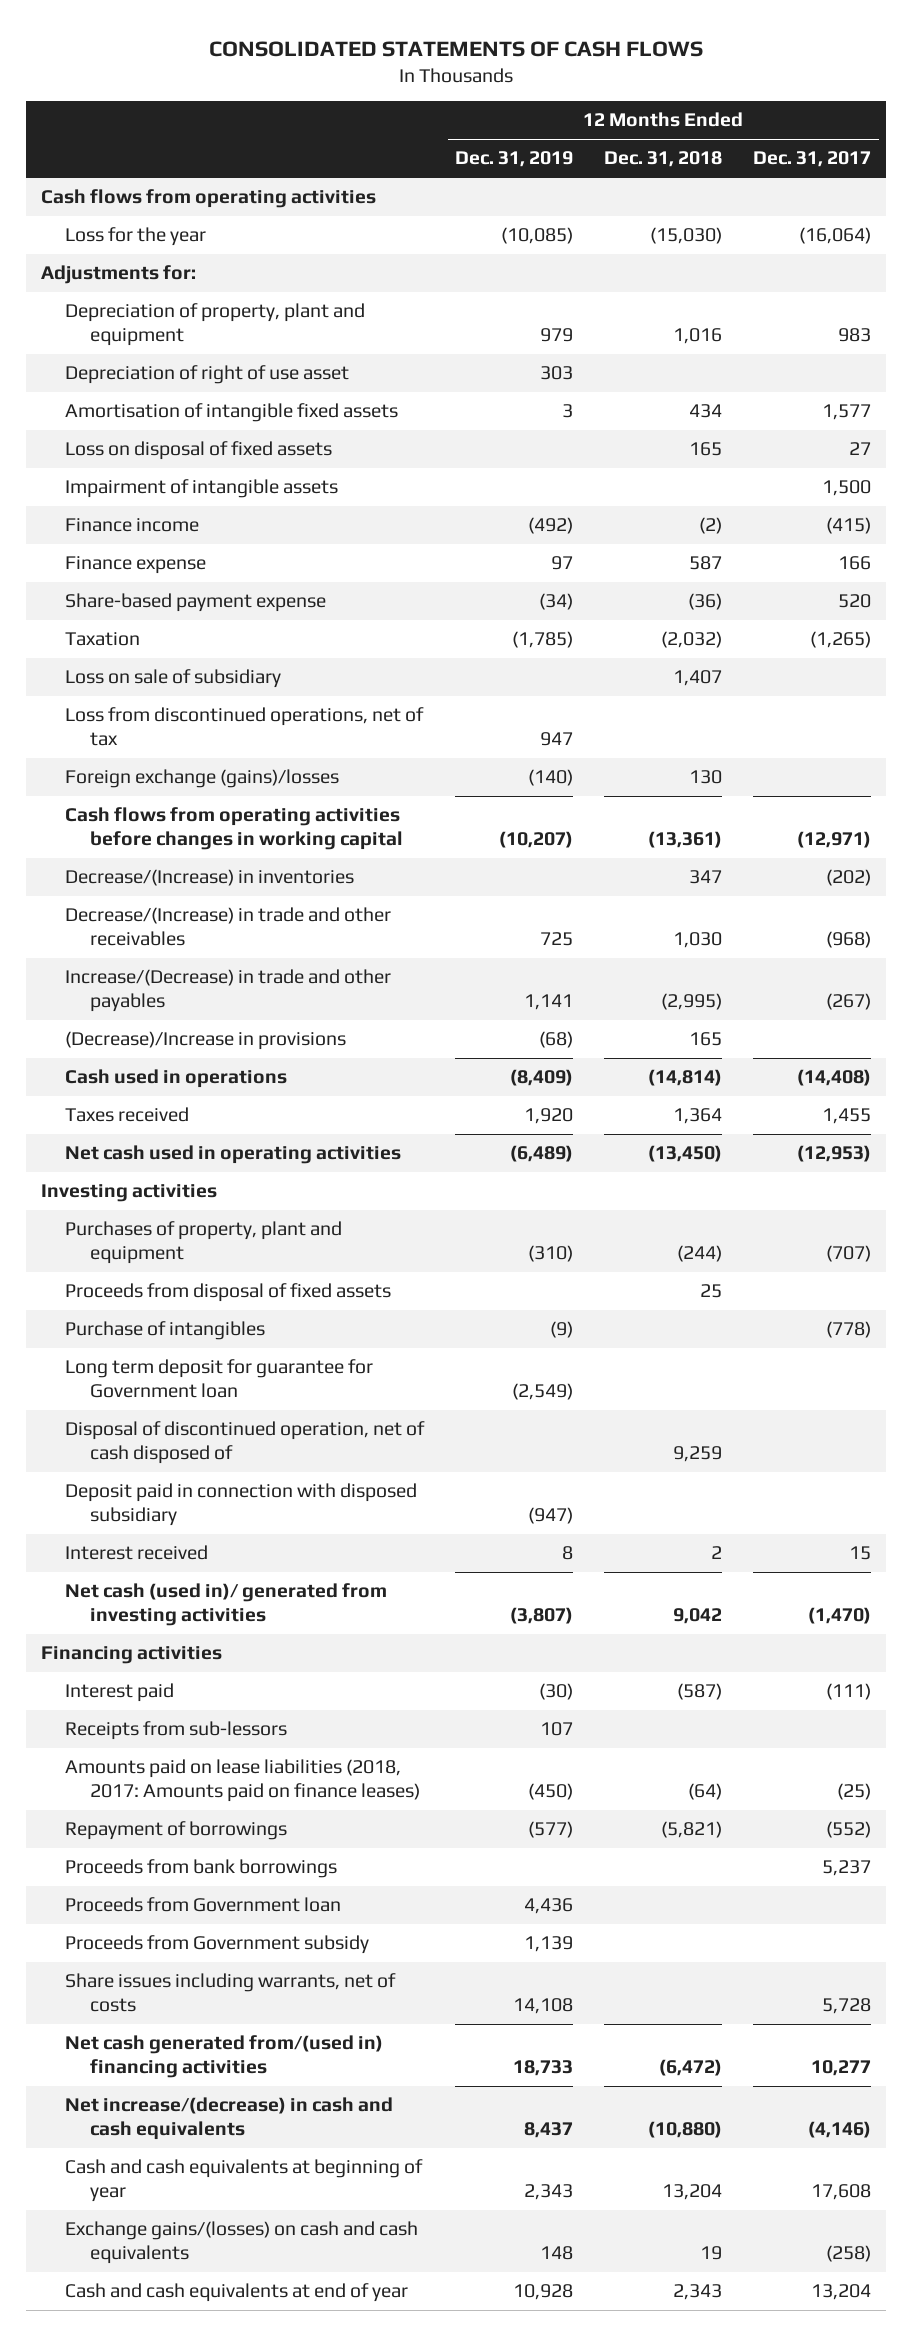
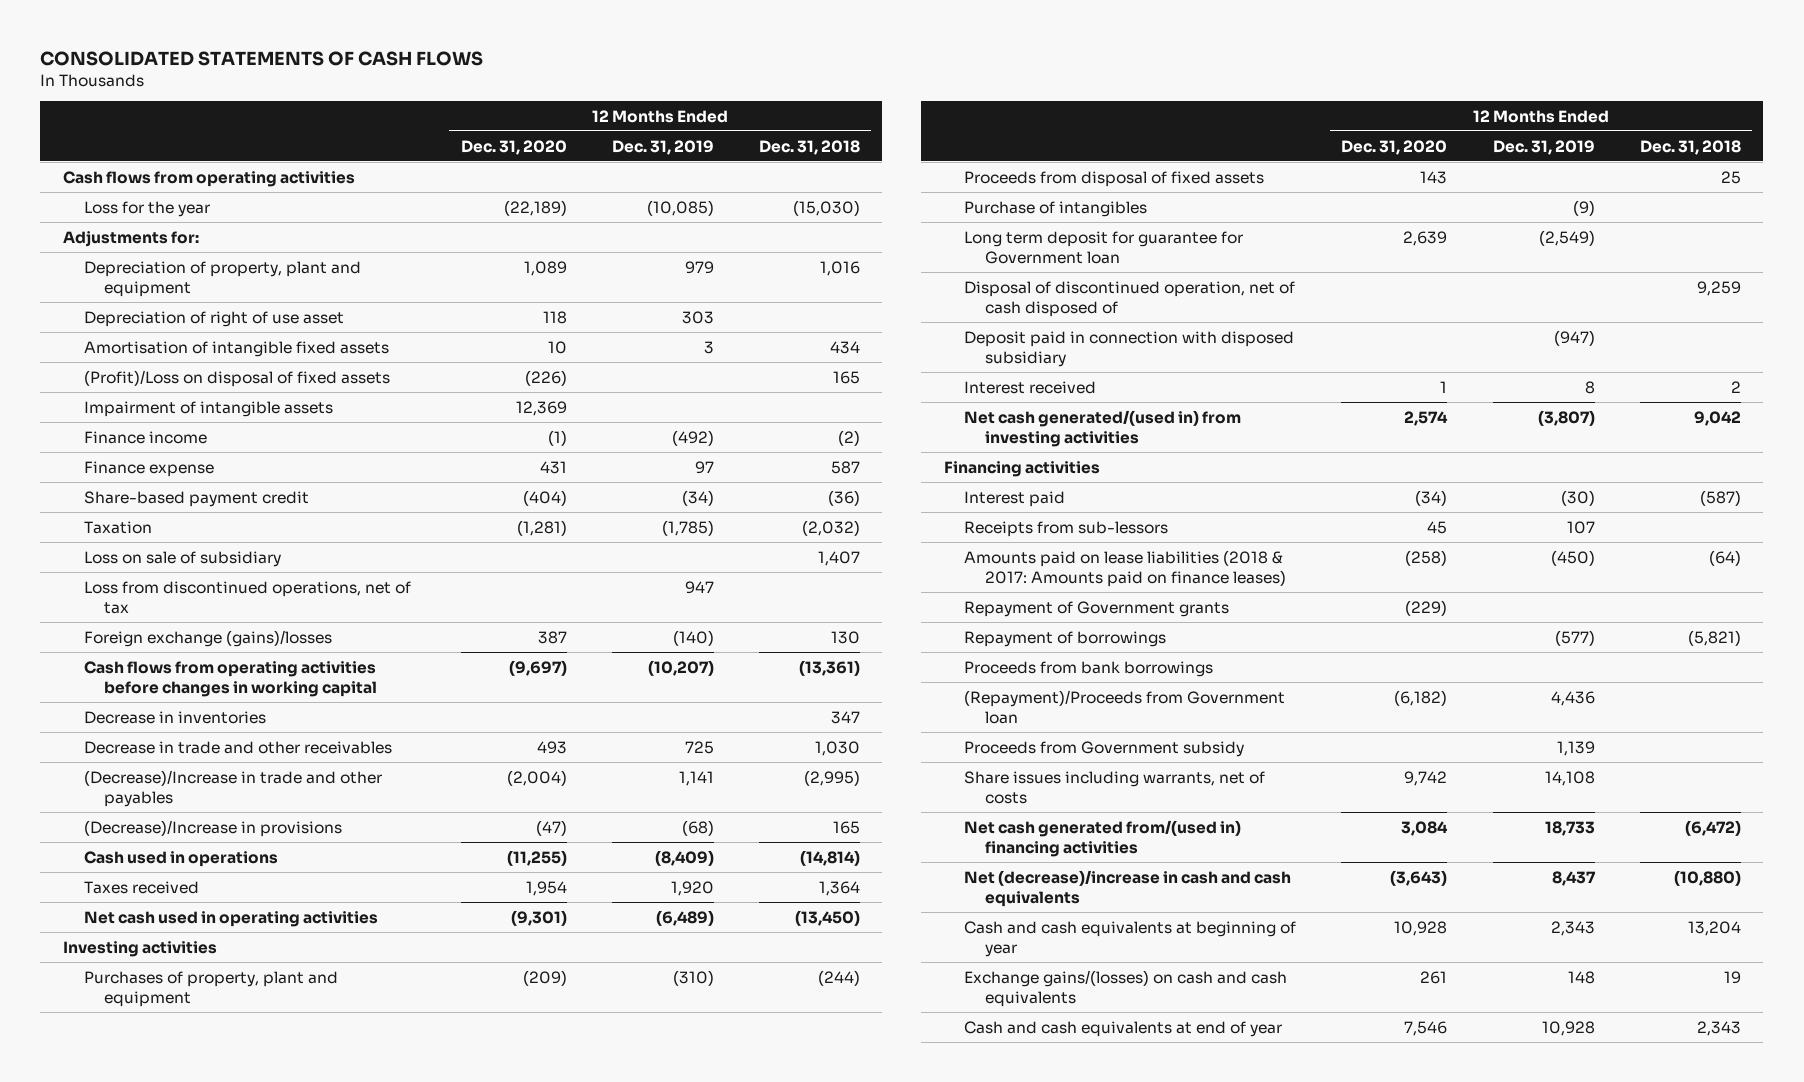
- | 12 Months Ended Dec. 31, 2019 | 12 Months Ended Dec. 31, 2018 | 12 Months Ended Dec. 31, 2017
+ | 12 Months Ended Dec. 31, 2020 | 12 Months Ended Dec. 31, 2019 | 12 Months Ended Dec. 31, 2018
- Loss on disposal of fixed assets | | 165 | 27
+ (Profit)/Loss on disposal of fixed assets | (226) | | 165
- Share-based payment expense | (34) | (36) | 520
+ Share-based payment credit | (404) | (34) | (36)
- Decrease/(Increase) in inventories | | 347 | (202)
- Decrease/(Increase) in trade and other receivables | 725 | 1,030 | (968)
- Increase/(Decrease) in trade and other payables | 1,141 | (2,995) | (267)
+ Decrease in inventories | | | 347
+ Decrease in trade and other receivables | 493 | 725 | 1,030
+ (Decrease)/Increase in trade and other payables | (2,004) | 1,141 | (2,995)
- Net cash (used in)/ generated from investing activities | (3,807) | 9,042 | (1,470)
+ Net cash generated/(used in) from investing activities | 2,574 | (3,807) | 9,042
- Amounts paid on lease liabilities (2018, 2017: Amounts paid on finance leases) | (450) | (64) | (25)
+ Amounts paid on lease liabilities (2018 & 2017: Amounts paid on finance leases) | (258) | (450) | (64)
+ Repayment of Government grants | (229) | |
- Proceeds from Government loan | 4,436 | |
+ (Repayment)/Proceeds from Government loan | (6,182) | 4,436 |
- Net increase/(decrease) in cash and cash equivalents | 8,437 | (10,880) | (4,146)
+ Net (decrease)/increase in cash and cash equivalents | (3,643) | 8,437 | (10,880)

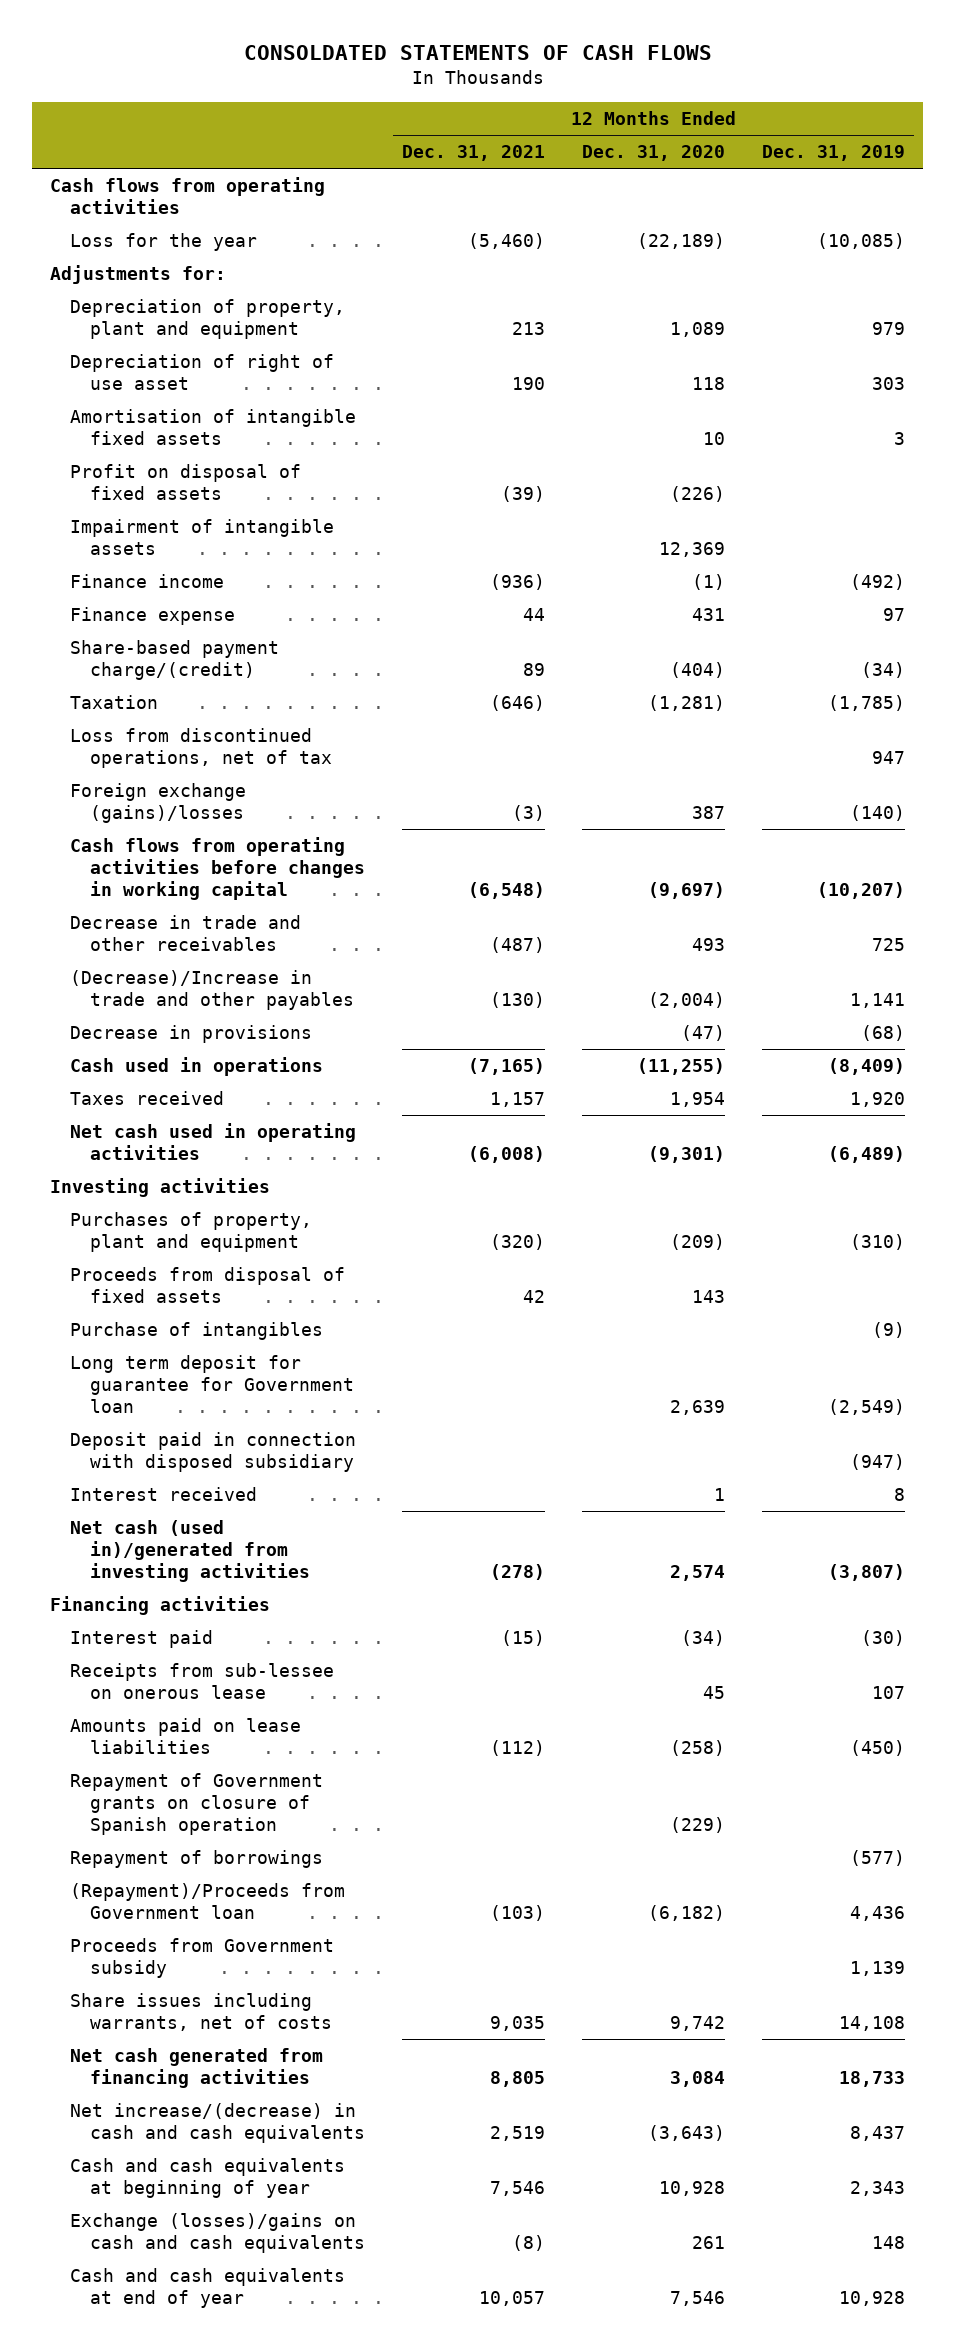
- CONSOLIDATED STATEMENTS OF CASH FLOWS
+ CONSOLDATED STATEMENTS OF CASH FLOWS
- | 12 Months Ended Dec. 31, 2020 | 12 Months Ended Dec. 31, 2019 | 12 Months Ended Dec. 31, 2018
+ | 12 Months Ended Dec. 31, 2021 | 12 Months Ended Dec. 31, 2020 | 12 Months Ended Dec. 31, 2019
- (Profit)/Loss on disposal of fixed assets | (226) | | 165
+ Profit on disposal of fixed assets | (39) | (226) |
- Share-based payment credit | (404) | (34) | (36)
+ Share-based payment charge/(credit) | 89 | (404) | (34)
- Loss on sale of subsidiary | | | 1,407
- Decrease in inventories | | | 347
- (Decrease)/Increase in provisions | (47) | (68) | 165
+ Decrease in provisions | | (47) | (68)
- Disposal of discontinued operation, net of cash disposed of | | | 9,259
- Net cash generated/(used in) from investing activities | 2,574 | (3,807) | 9,042
+ Net cash (used in)/generated from investing activities | (278) | 2,574 | (3,807)
- Receipts from sub-lessors | 45 | 107 |
- Amounts paid on lease liabilities (2018 & 2017: Amounts paid on finance leases) | (258) | (450) | (64)
- Repayment of Government grants | (229) | |
+ Receipts from sub-lessee on onerous lease | | 45 | 107
+ Amounts paid on lease liabilities | (112) | (258) | (450)
+ Repayment of Government grants on closure of Spanish operation | | (229) |
- Proceeds from bank borrowings
- Net cash generated from/(used in) financing activities | 3,084 | 18,733 | (6,472)
- Net (decrease)/increase in cash and cash equivalents | (3,643) | 8,437 | (10,880)
+ Net cash generated from financing activities | 8,805 | 3,084 | 18,733
+ Net increase/(decrease) in cash and cash equivalents | 2,519 | (3,643) | 8,437
- Exchange gains/(losses) on cash and cash equivalents | 261 | 148 | 19
+ Exchange (losses)/gains on cash and cash equivalents | (8) | 261 | 148

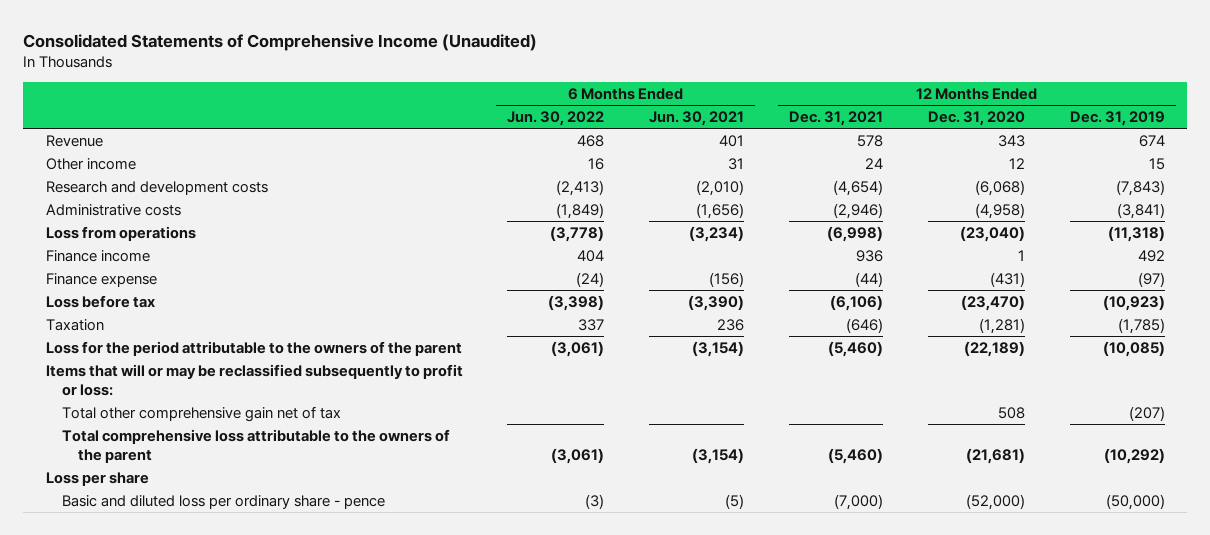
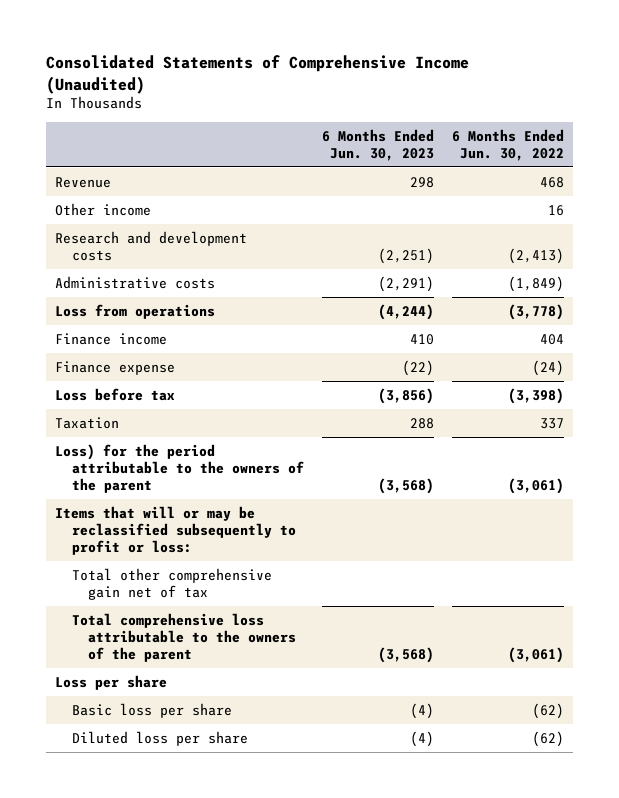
- | 6 Months Ended Jun. 30, 2022 | 6 Months Ended Jun. 30, 2021 | 12 Months Ended Dec. 31, 2021 | 12 Months Ended Dec. 31, 2020 | 12 Months Ended Dec. 31, 2019
+ | 6 Months Ended Jun. 30, 2023 | 6 Months Ended Jun. 30, 2022
- Loss for the period attributable to the owners of the parent | (3,061) | (3,154) | (5,460) | (22,189) | (10,085)
+ Loss) for the period attributable to the owners of the parent | (3,568) | (3,061)
- Basic and diluted loss per ordinary share - pence | (3) | (5) | (7,000) | (52,000) | (50,000)
+ Basic loss per share | (4) | (62)
+ Diluted loss per share | (4) | (62)

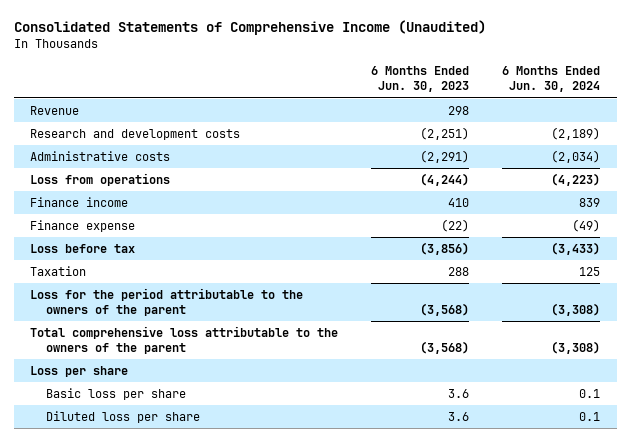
- | 6 Months Ended Jun. 30, 2023 | 6 Months Ended Jun. 30, 2022
+ | 6 Months Ended Jun. 30, 2023 | 6 Months Ended Jun. 30, 2024
- Other income | | 16
- Loss) for the period attributable to the owners of the parent | (3,568) | (3,061)
- Items that will or may be reclassified subsequently to profit or loss:
- Total other comprehensive gain net of tax
+ Loss for the period attributable to the owners of the parent | (3,568) | (3,308)
- Basic loss per share | (4) | (62)
- Diluted loss per share | (4) | (62)
+ Basic loss per share | 3.6 | 0.1
+ Diluted loss per share | 3.6 | 0.1

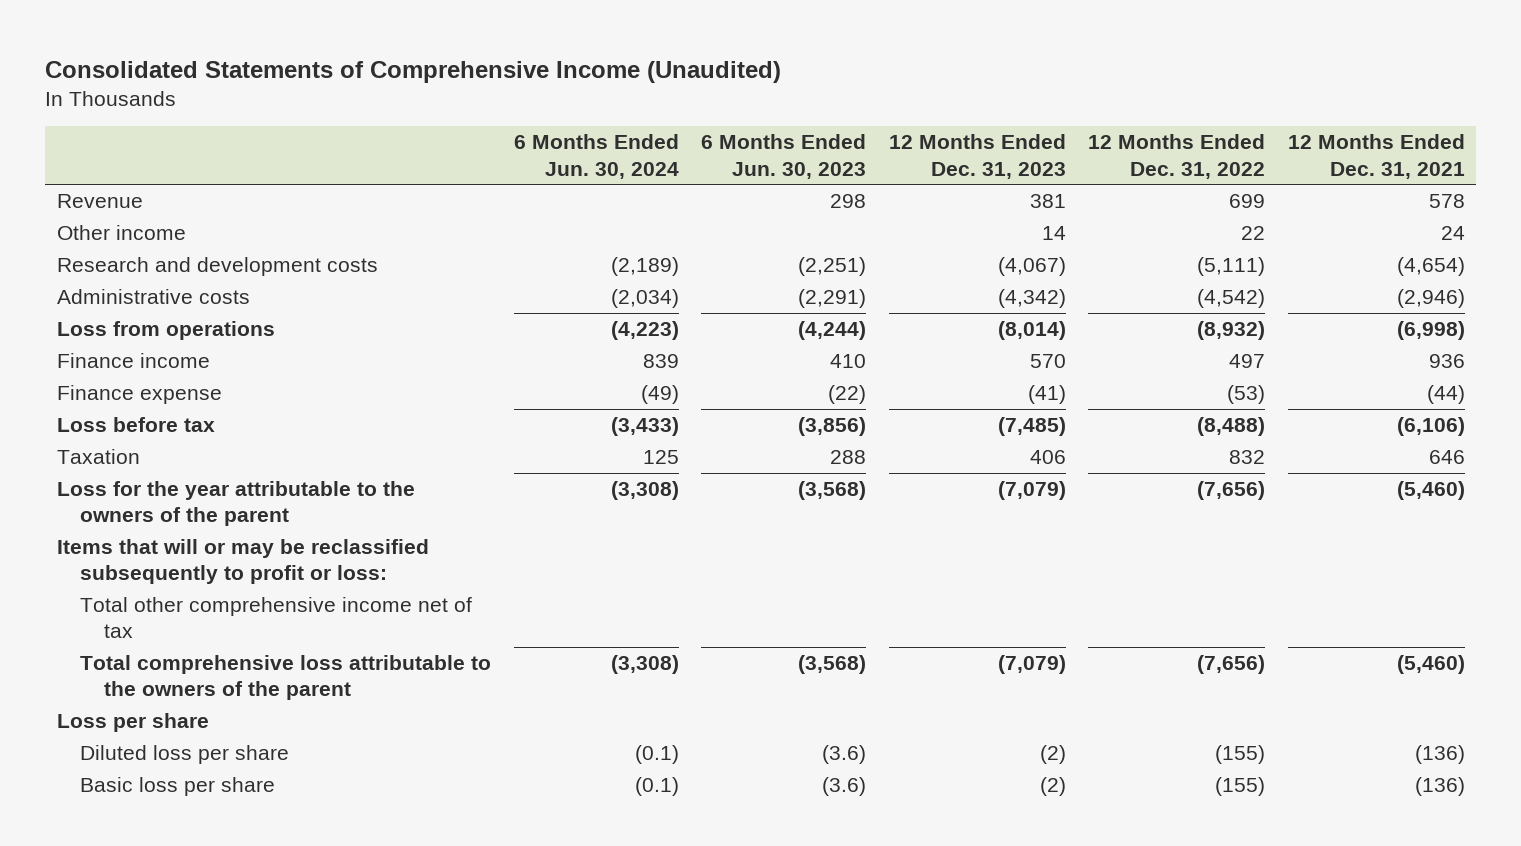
- | 6 Months Ended Jun. 30, 2023 | 6 Months Ended Jun. 30, 2024
+ | 6 Months Ended Jun. 30, 2024 | 6 Months Ended Jun. 30, 2023 | 12 Months Ended Dec. 31, 2023 | 12 Months Ended Dec. 31, 2022 | 12 Months Ended Dec. 31, 2021
+ Other income | | | 14 | 22 | 24
- Loss for the period attributable to the owners of the parent | (3,568) | (3,308)
+ Loss for the year attributable to the owners of the parent | (3,308) | (3,568) | (7,079) | (7,656) | (5,460)
+ Items that will or may be reclassified subsequently to profit or loss:
+ Total other comprehensive income net of tax
- Basic loss per share | 3.6 | 0.1
- Diluted loss per share | 3.6 | 0.1
+ Diluted loss per share | (0.1) | (3.6) | (2) | (155) | (136)
+ Basic loss per share | (0.1) | (3.6) | (2) | (155) | (136)

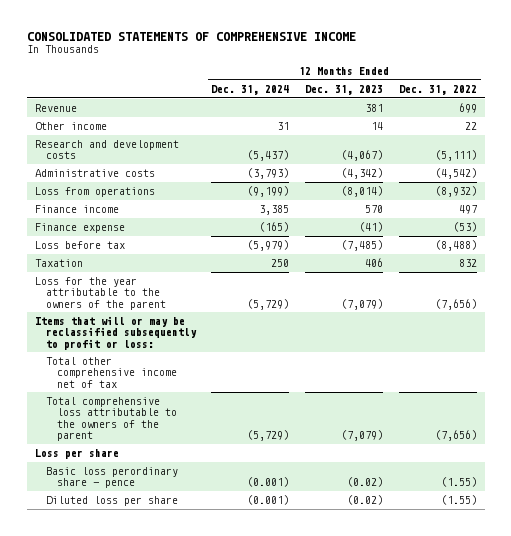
- Consolidated Statements of Comprehensive Income (Unaudited)
+ CONSOLIDATED STATEMENTS OF COMPREHENSIVE INCOME
- | 6 Months Ended Jun. 30, 2024 | 6 Months Ended Jun. 30, 2023 | 12 Months Ended Dec. 31, 2023 | 12 Months Ended Dec. 31, 2022 | 12 Months Ended Dec. 31, 2021
+ | 12 Months Ended Dec. 31, 2024 | 12 Months Ended Dec. 31, 2023 | 12 Months Ended Dec. 31, 2022
- Diluted loss per share | (0.1) | (3.6) | (2) | (155) | (136)
- Basic loss per share | (0.1) | (3.6) | (2) | (155) | (136)
+ Basic loss perordinary share - pence | (0.001) | (0.02) | (1.55)
+ Diluted loss per share | (0.001) | (0.02) | (1.55)

